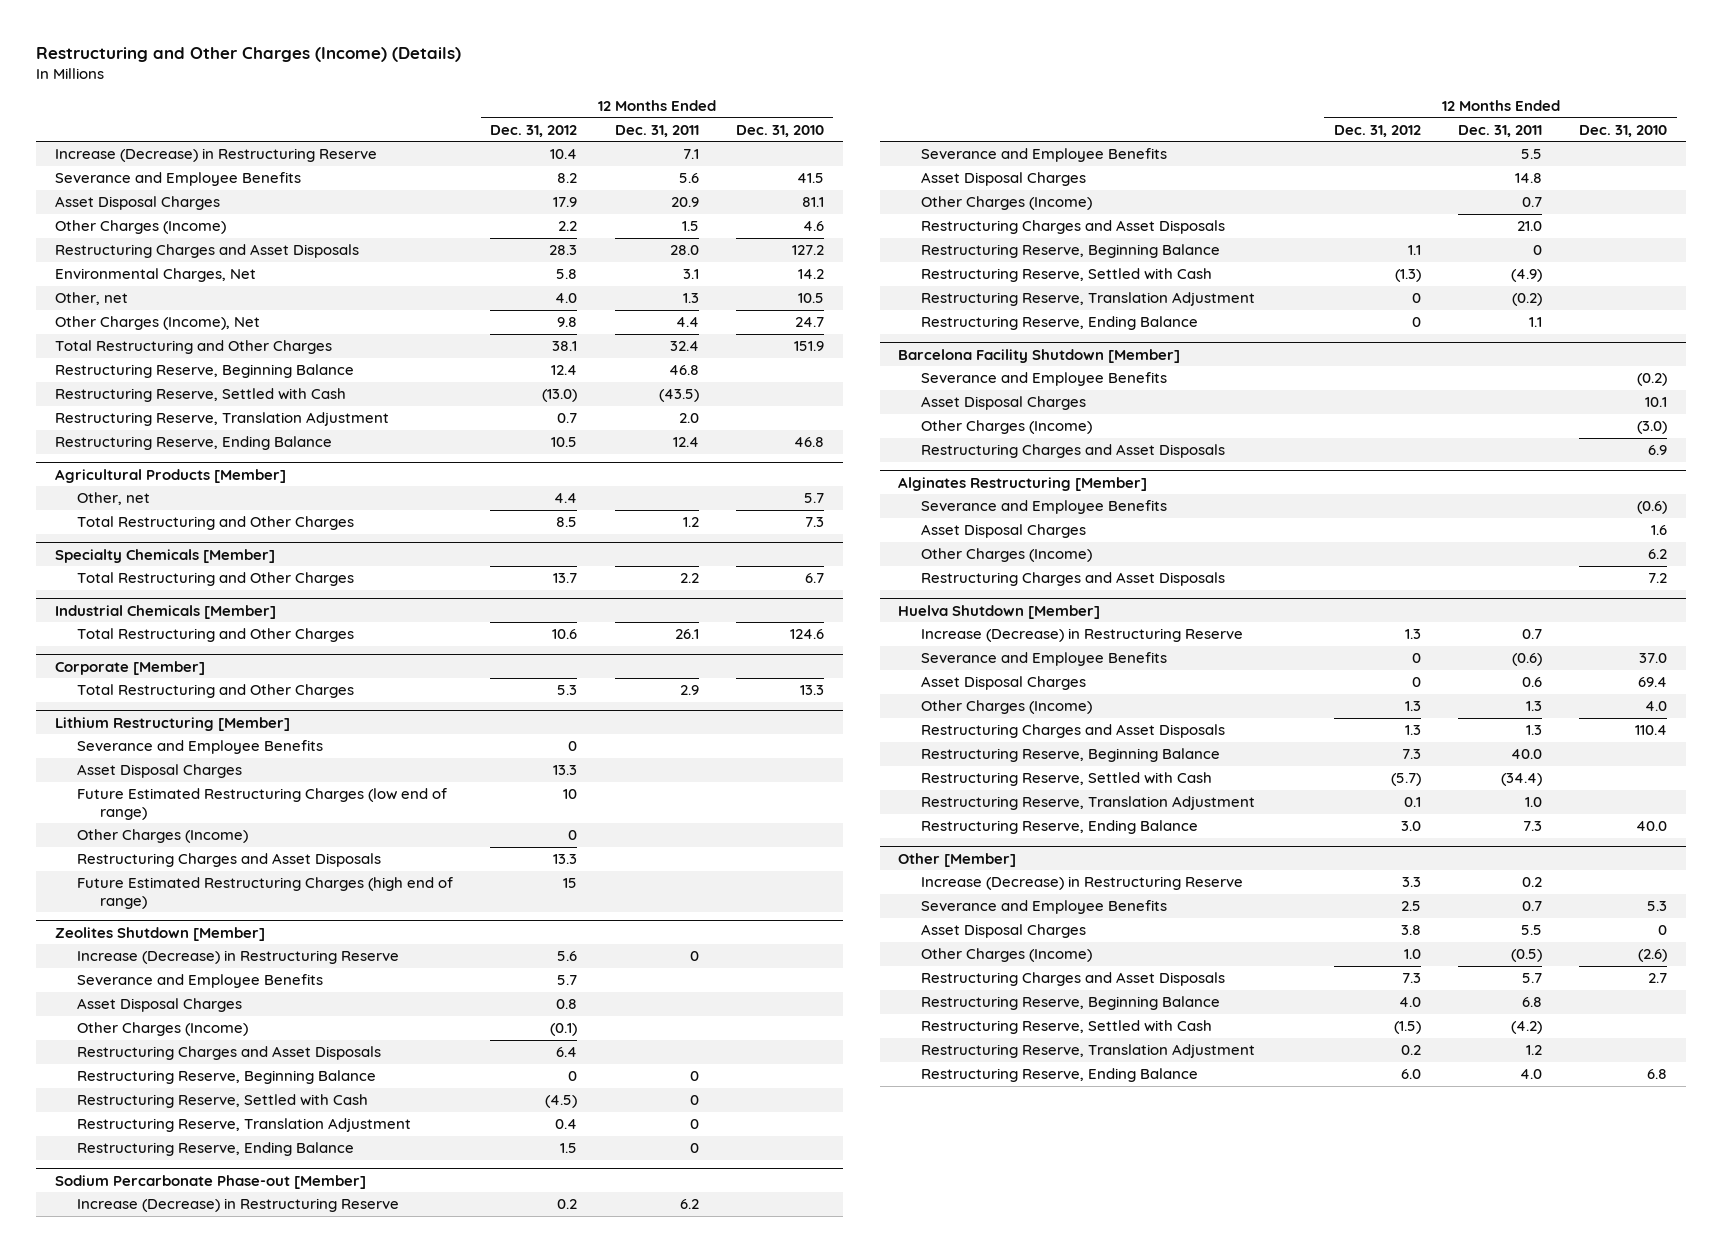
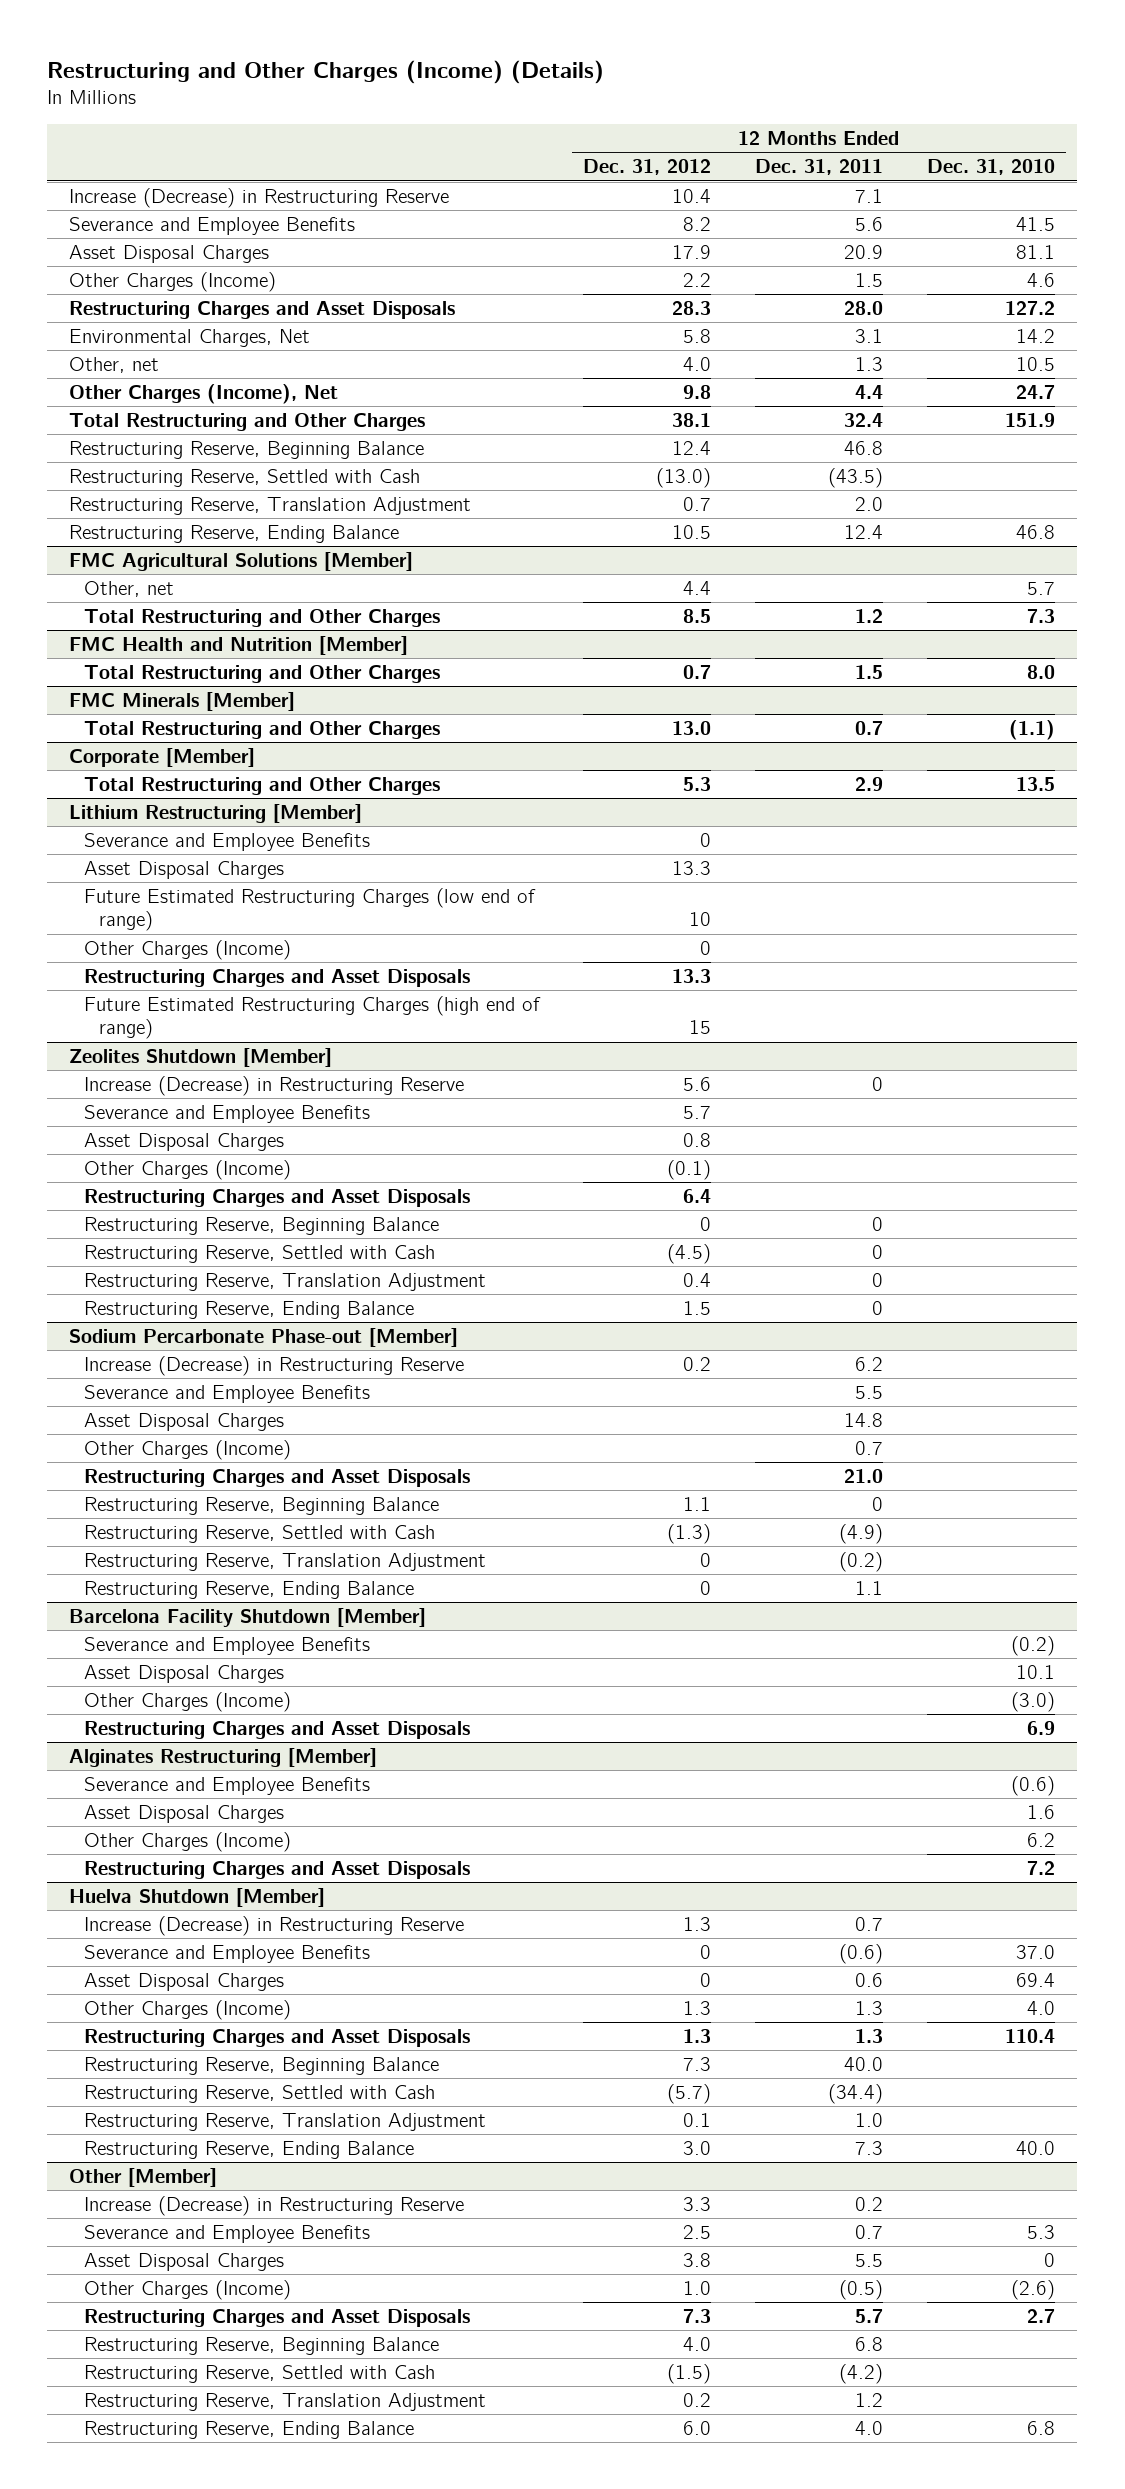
- Agricultural Products [Member]
+ FMC Agricultural Solutions [Member]
- Specialty Chemicals [Member]
- Total Restructuring and Other Charges | 13.7 | 2.2 | 6.7
- Industrial Chemicals [Member]
- Total Restructuring and Other Charges | 10.6 | 26.1 | 124.6
+ FMC Health and Nutrition [Member]
+ Total Restructuring and Other Charges | 0.7 | 1.5 | 8.0
+ FMC Minerals [Member]
+ Total Restructuring and Other Charges | 13.0 | 0.7 | (1.1)
@ Corporate [Member]
- Total Restructuring and Other Charges | 5.3 | 2.9 | 13.3
+ Total Restructuring and Other Charges | 5.3 | 2.9 | 13.5

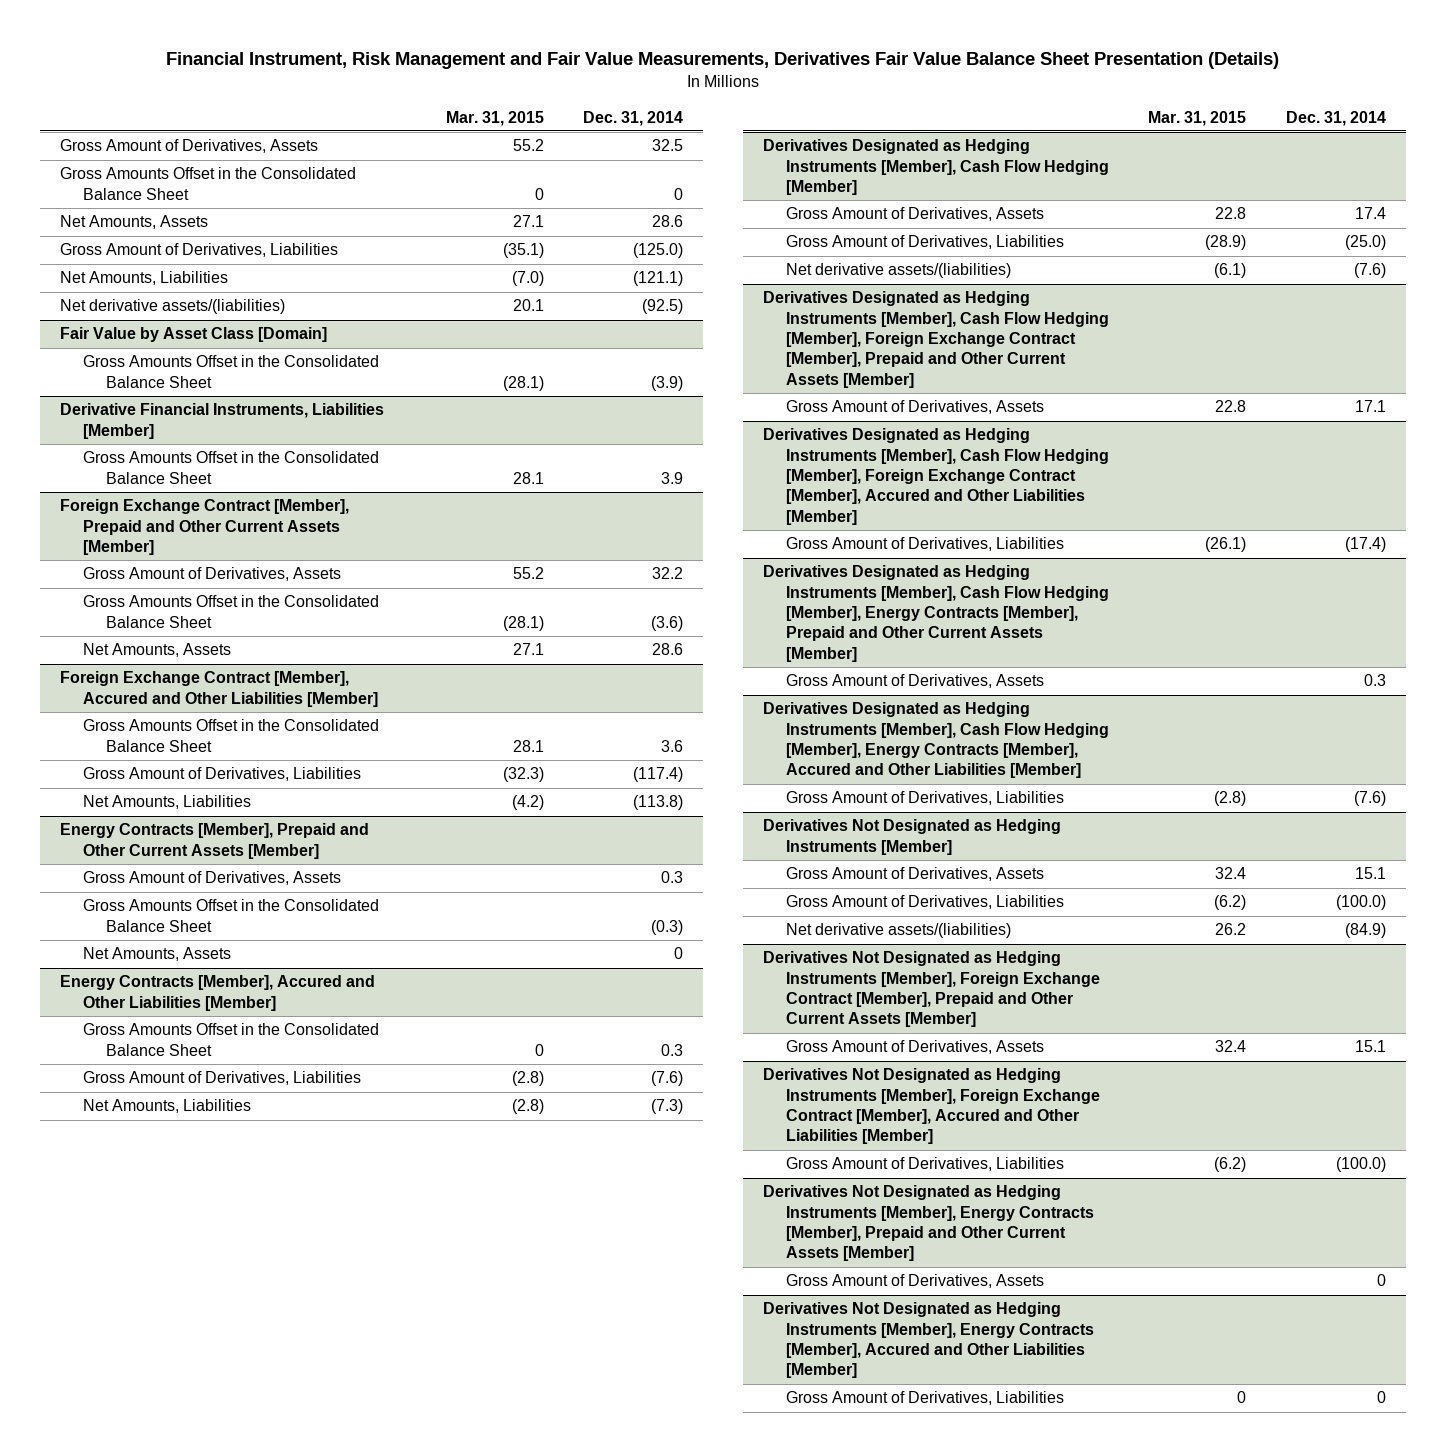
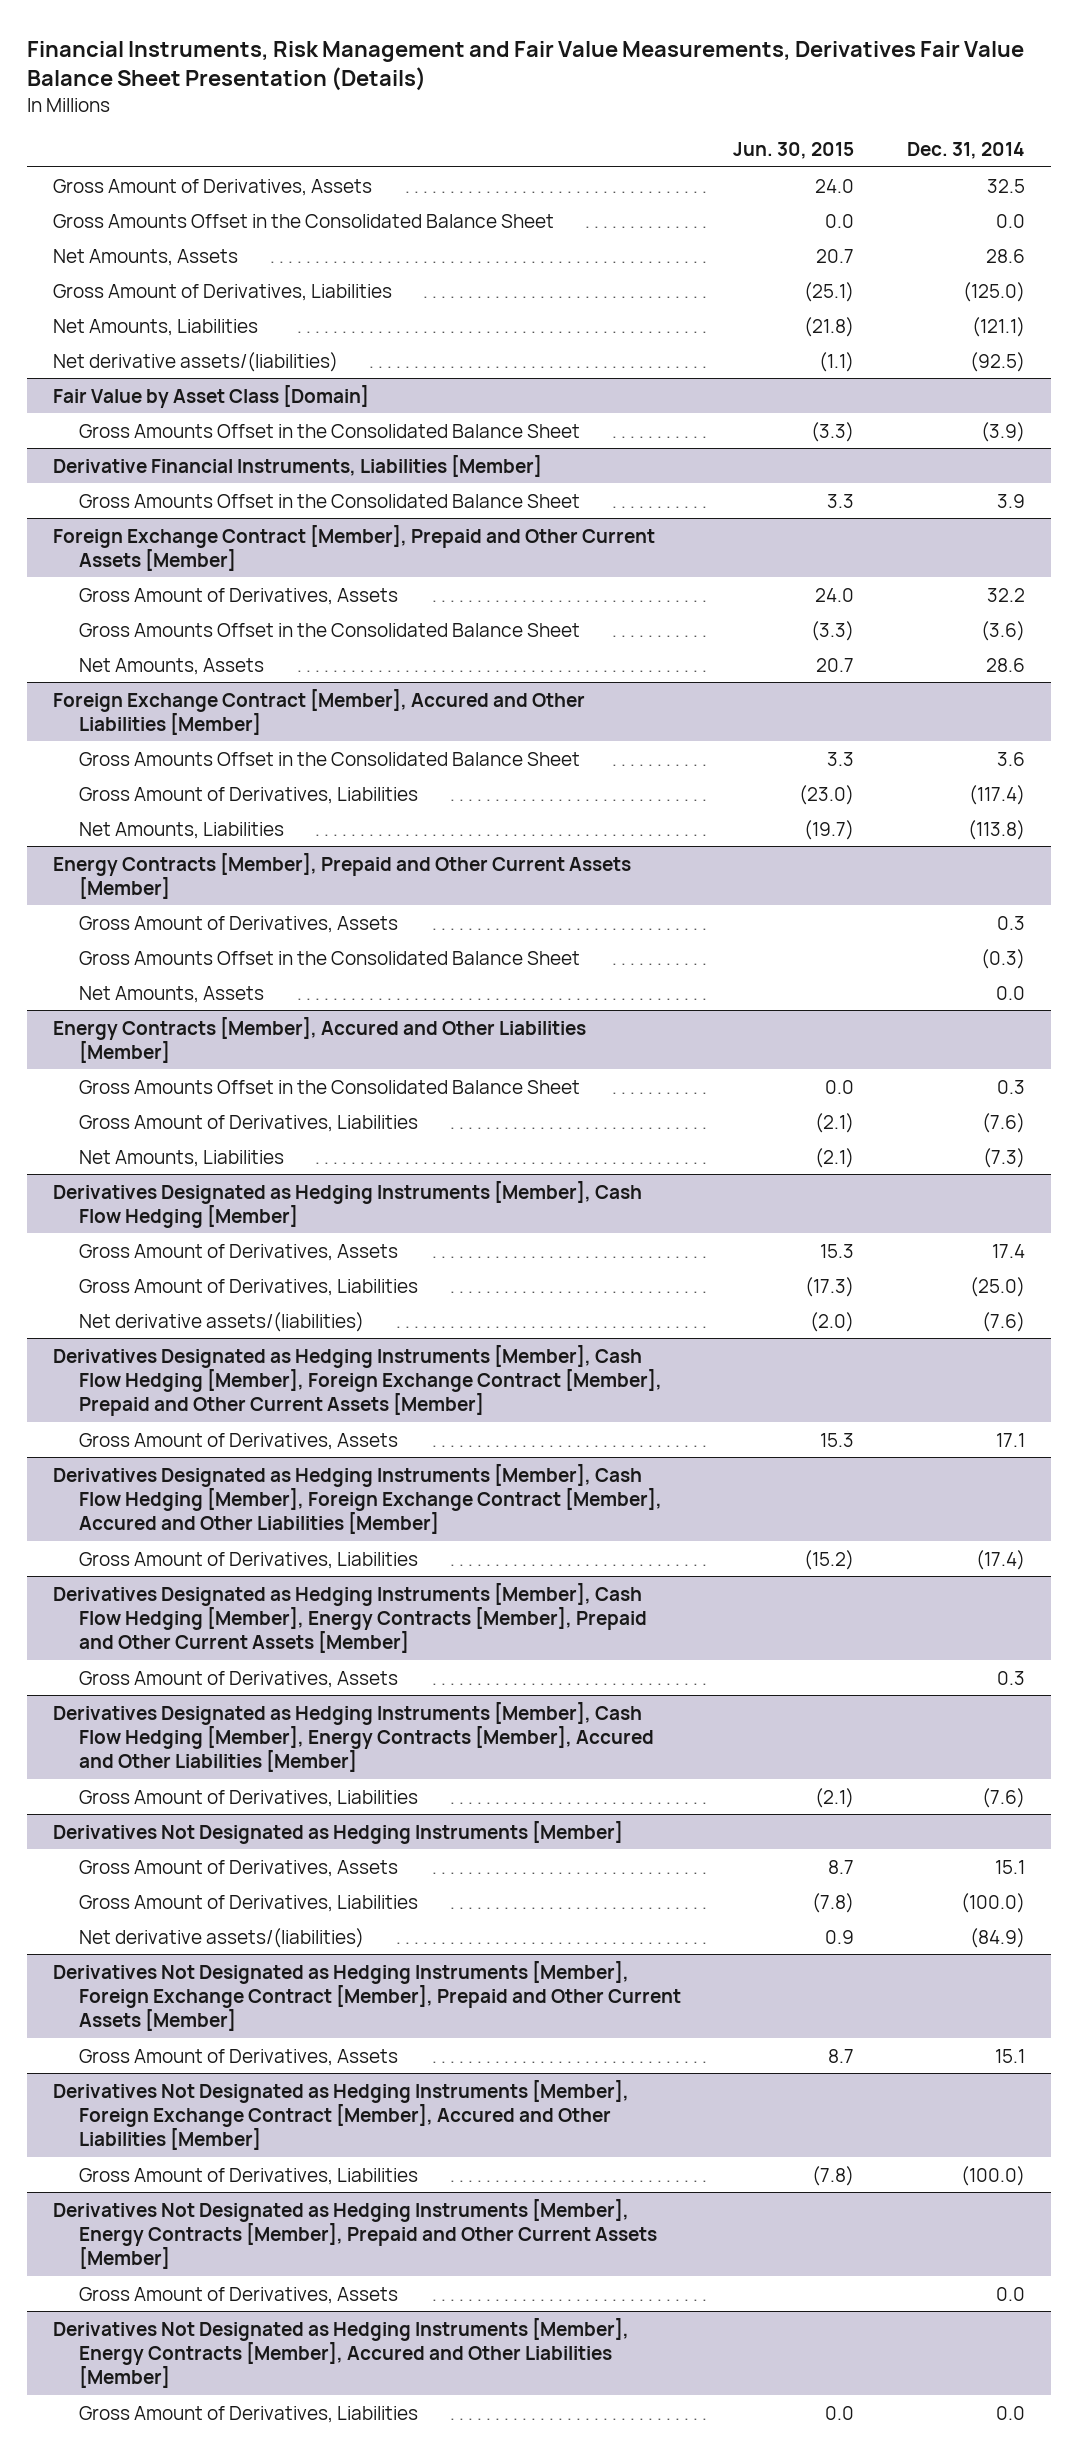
- Financial Instrument, Risk Management and Fair Value Measurements, Derivatives Fair Value Balance Sheet Presentation (Details)
+ Financial Instruments, Risk Management and Fair Value Measurements, Derivatives Fair Value Balance Sheet Presentation (Details)
- | Mar. 31, 2015 | Dec. 31, 2014
+ | Jun. 30, 2015 | Dec. 31, 2014
- Gross Amounts Offset in the Consolidated Balance Sheet | 0 | 0
+ Gross Amounts Offset in the Consolidated Balance Sheet | 0.0 | 0.0
@ Energy Contracts [Member], Prepaid and Other Current Assets [Member]
- Net Amounts, Assets | | 0
+ Net Amounts, Assets | | 0.0
@ Derivatives Not Designated as Hedging Instruments [Member], Energy Contracts [Member], Prepaid and Other Current Assets [Member]
- Gross Amount of Derivatives, Assets | | 0
+ Gross Amount of Derivatives, Assets | | 0.0
@ Derivatives Not Designated as Hedging Instruments [Member], Energy Contracts [Member], Accured and Other Liabilities [Member]
- Gross Amount of Derivatives, Liabilities | 0 | 0
+ Gross Amount of Derivatives, Liabilities | 0.0 | 0.0

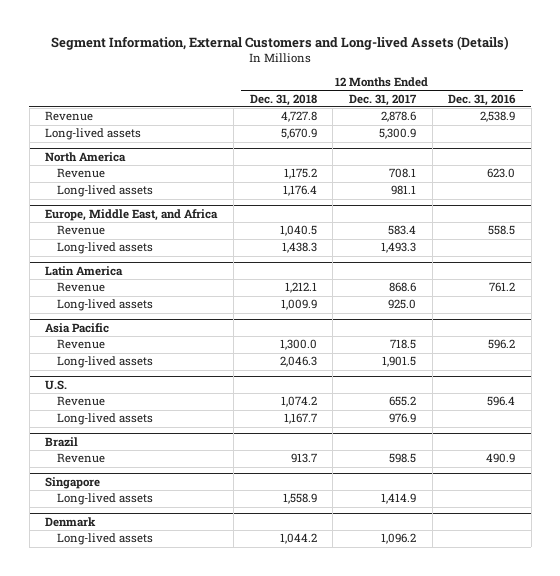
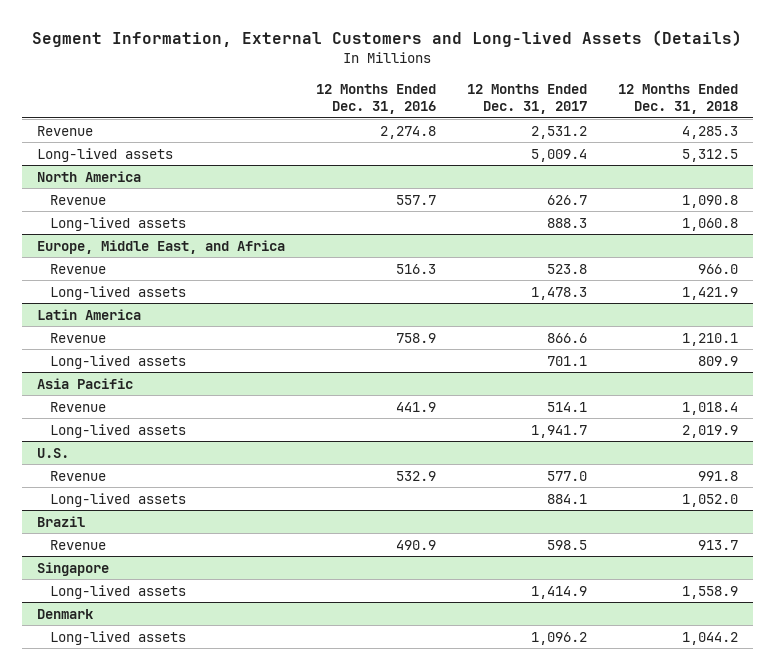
- | 12 Months Ended Dec. 31, 2018 | 12 Months Ended Dec. 31, 2017 | 12 Months Ended Dec. 31, 2016
+ | 12 Months Ended Dec. 31, 2016 | 12 Months Ended Dec. 31, 2017 | 12 Months Ended Dec. 31, 2018
- Revenue | 4,727.8 | 2,878.6 | 2,538.9
- Long-lived assets | 5,670.9 | 5,300.9 |
+ Revenue | 2,274.8 | 2,531.2 | 4,285.3
+ Long-lived assets | | 5,009.4 | 5,312.5
@ North America
- Revenue | 1,175.2 | 708.1 | 623.0
- Long-lived assets | 1,176.4 | 981.1 |
+ Revenue | 557.7 | 626.7 | 1,090.8
+ Long-lived assets | | 888.3 | 1,060.8
@ Europe, Middle East, and Africa
- Revenue | 1,040.5 | 583.4 | 558.5
- Long-lived assets | 1,438.3 | 1,493.3 |
+ Revenue | 516.3 | 523.8 | 966.0
+ Long-lived assets | | 1,478.3 | 1,421.9
@ Latin America
- Revenue | 1,212.1 | 868.6 | 761.2
- Long-lived assets | 1,009.9 | 925.0 |
+ Revenue | 758.9 | 866.6 | 1,210.1
+ Long-lived assets | | 701.1 | 809.9
@ Asia Pacific
- Revenue | 1,300.0 | 718.5 | 596.2
- Long-lived assets | 2,046.3 | 1,901.5 |
+ Revenue | 441.9 | 514.1 | 1,018.4
+ Long-lived assets | | 1,941.7 | 2,019.9
@ U.S.
- Revenue | 1,074.2 | 655.2 | 596.4
- Long-lived assets | 1,167.7 | 976.9 |
+ Revenue | 532.9 | 577.0 | 991.8
+ Long-lived assets | | 884.1 | 1,052.0

